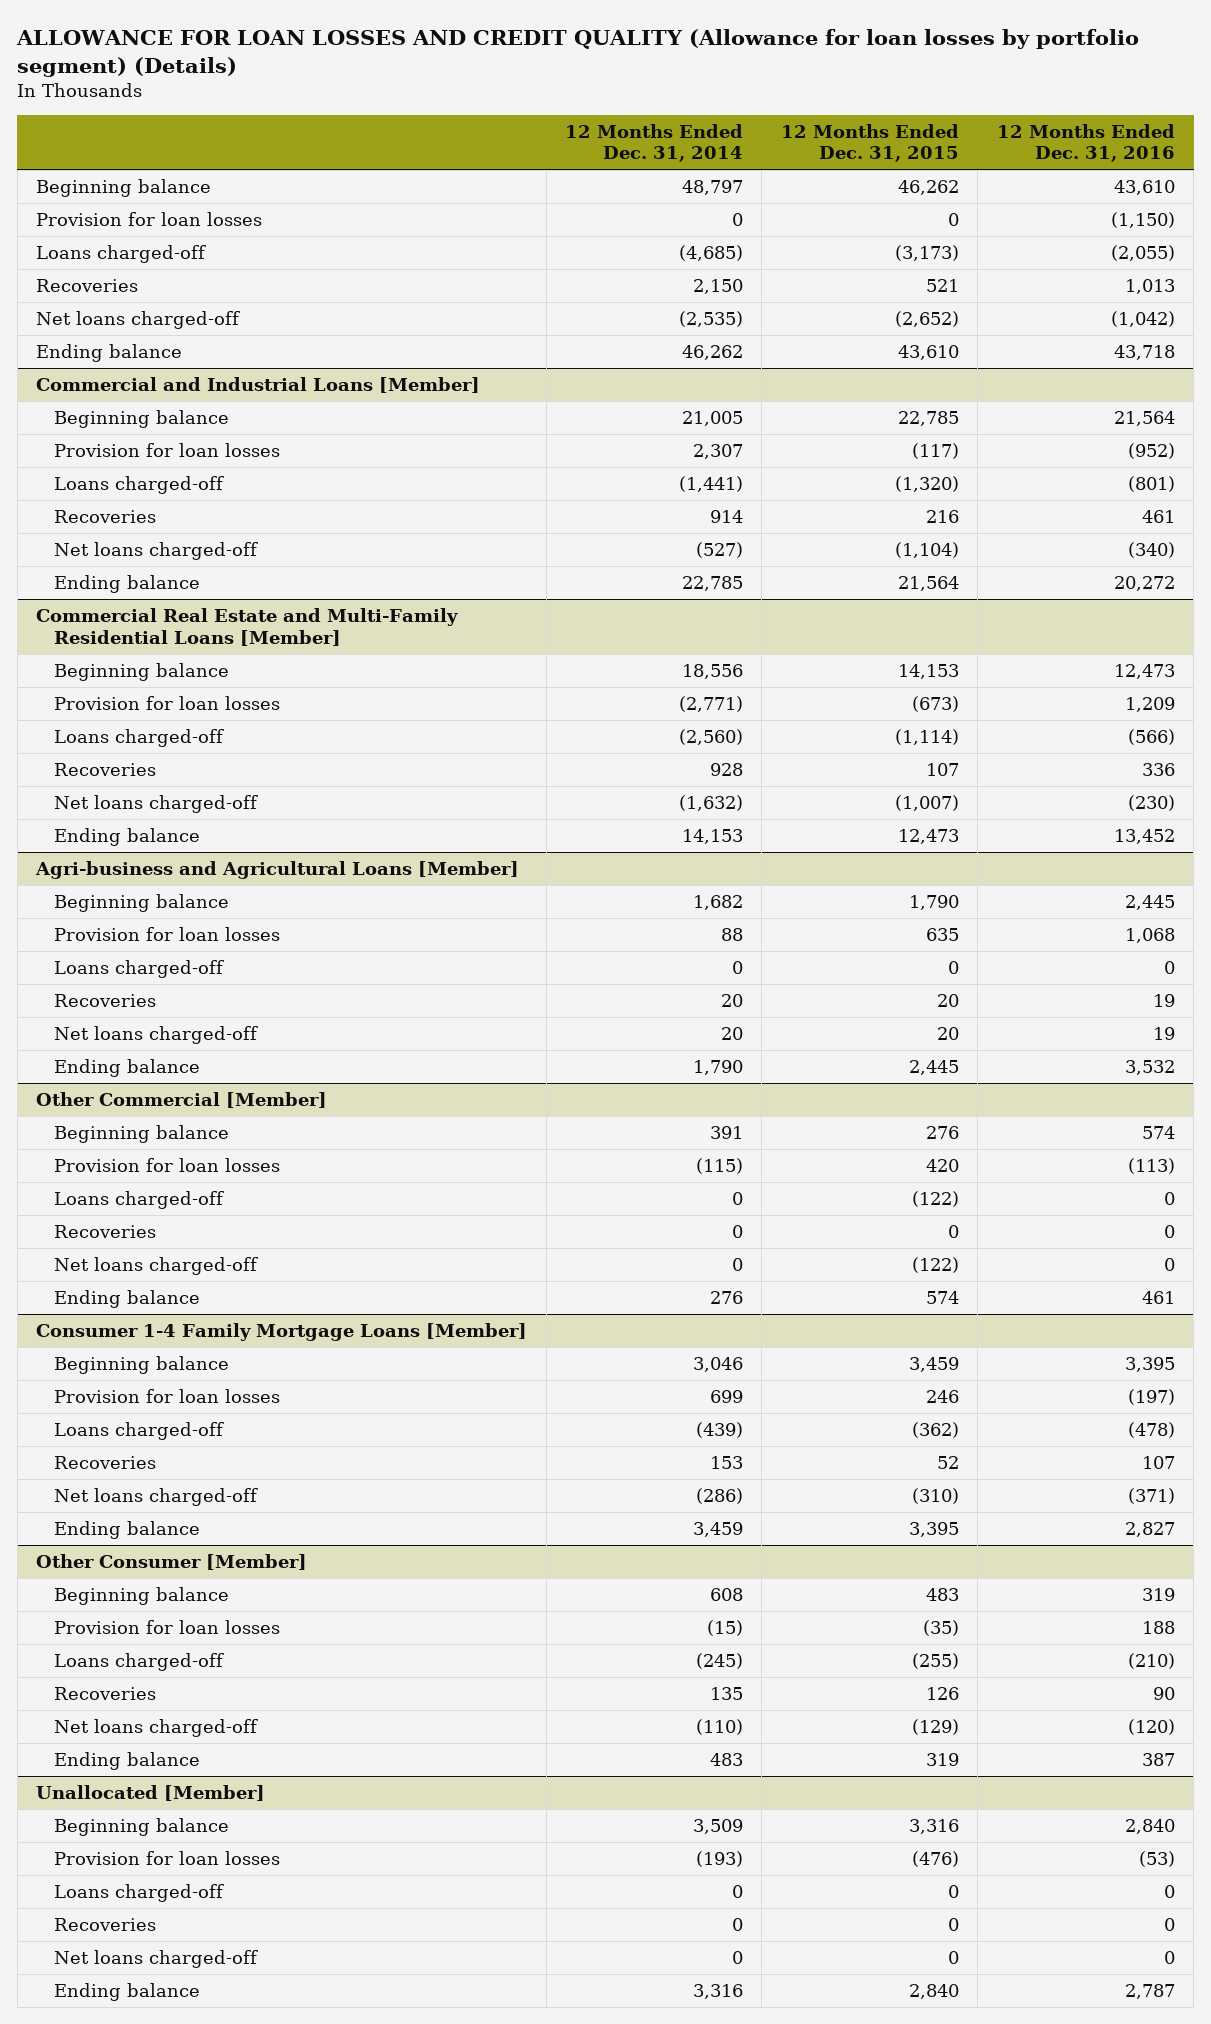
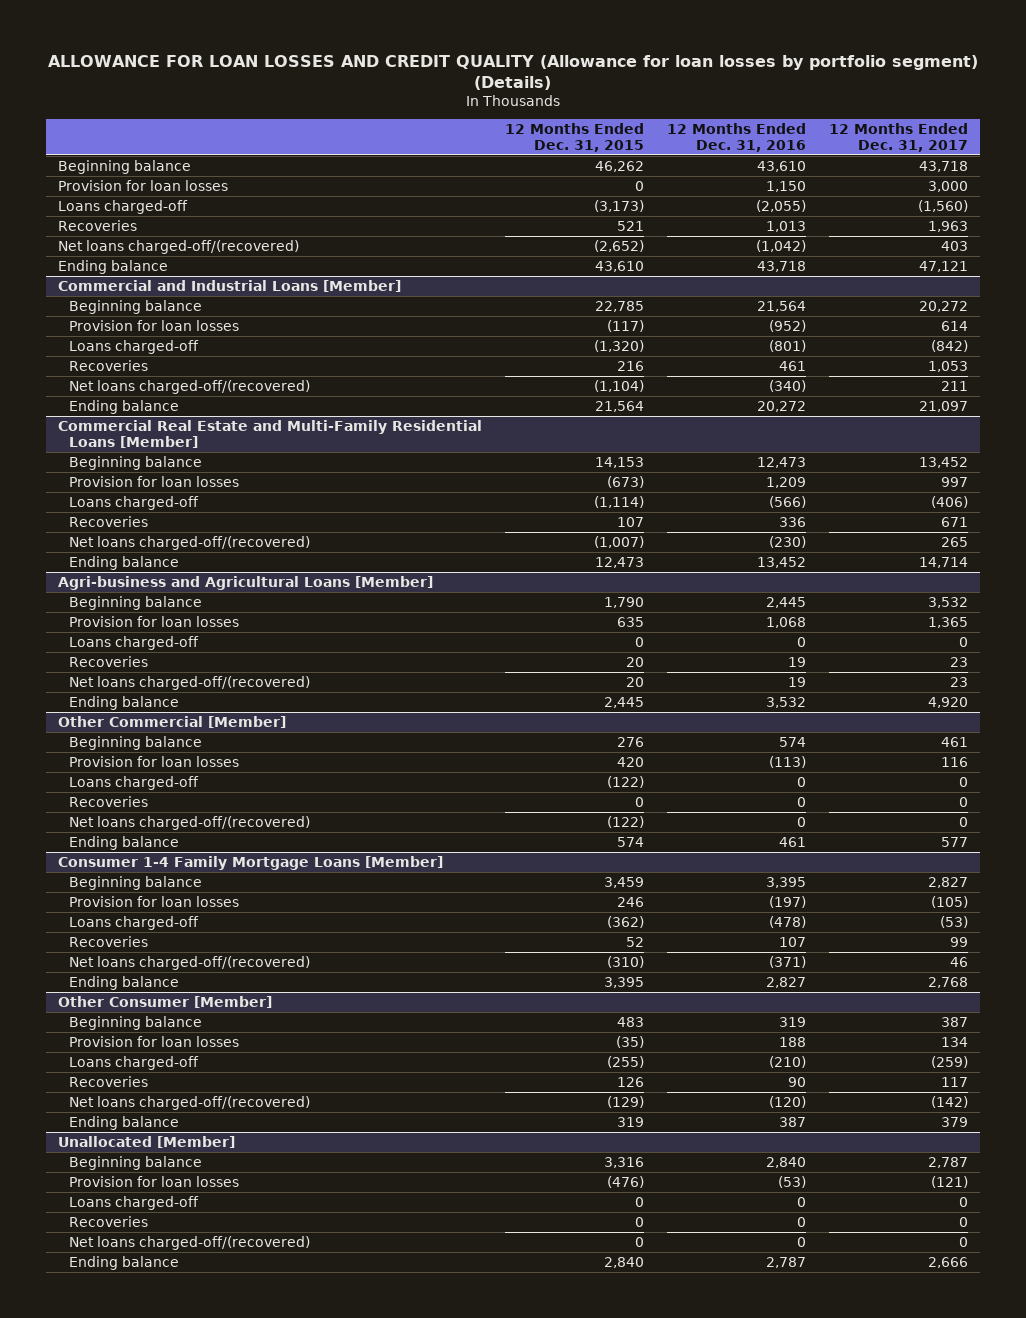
- | 12 Months Ended Dec. 31, 2014 | 12 Months Ended Dec. 31, 2015 | 12 Months Ended Dec. 31, 2016
+ | 12 Months Ended Dec. 31, 2015 | 12 Months Ended Dec. 31, 2016 | 12 Months Ended Dec. 31, 2017
- Provision for loan losses | 0 | 0 | (1,150)
+ Provision for loan losses | 0 | 1,150 | 3,000
- Net loans charged-off | (2,535) | (2,652) | (1,042)
+ Net loans charged-off/(recovered) | (2,652) | (1,042) | 403
@ Commercial and Industrial Loans [Member]
- Net loans charged-off | (527) | (1,104) | (340)
+ Net loans charged-off/(recovered) | (1,104) | (340) | 211
@ Commercial Real Estate and Multi-Family Residential Loans [Member]
- Net loans charged-off | (1,632) | (1,007) | (230)
+ Net loans charged-off/(recovered) | (1,007) | (230) | 265
@ Agri-business and Agricultural Loans [Member]
- Net loans charged-off | 20 | 20 | 19
+ Net loans charged-off/(recovered) | 20 | 19 | 23
@ Other Commercial [Member]
- Net loans charged-off | 0 | (122) | 0
+ Net loans charged-off/(recovered) | (122) | 0 | 0
@ Consumer 1-4 Family Mortgage Loans [Member]
- Net loans charged-off | (286) | (310) | (371)
+ Net loans charged-off/(recovered) | (310) | (371) | 46
@ Other Consumer [Member]
- Net loans charged-off | (110) | (129) | (120)
+ Net loans charged-off/(recovered) | (129) | (120) | (142)
@ Unallocated [Member]
- Net loans charged-off | 0 | 0 | 0
+ Net loans charged-off/(recovered) | 0 | 0 | 0

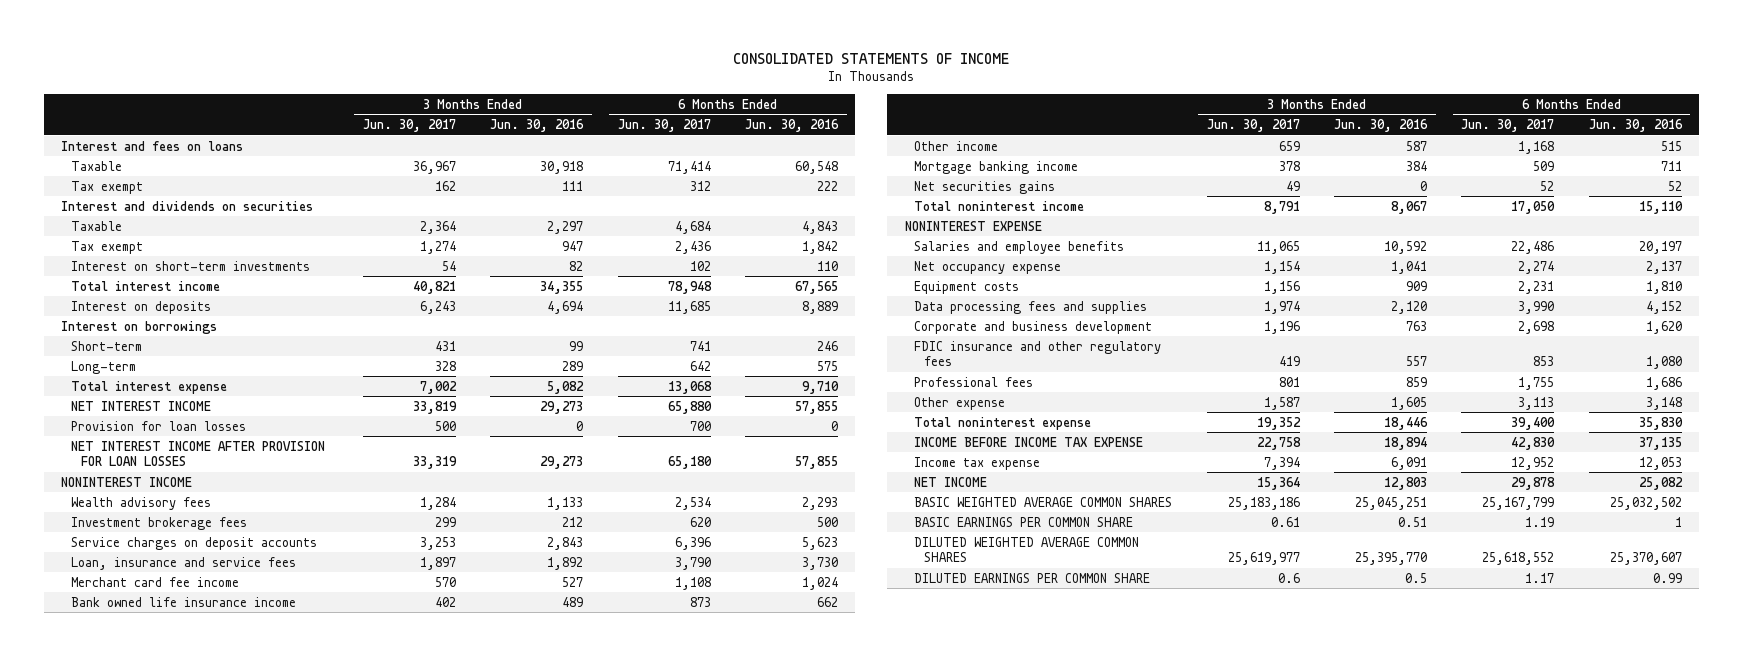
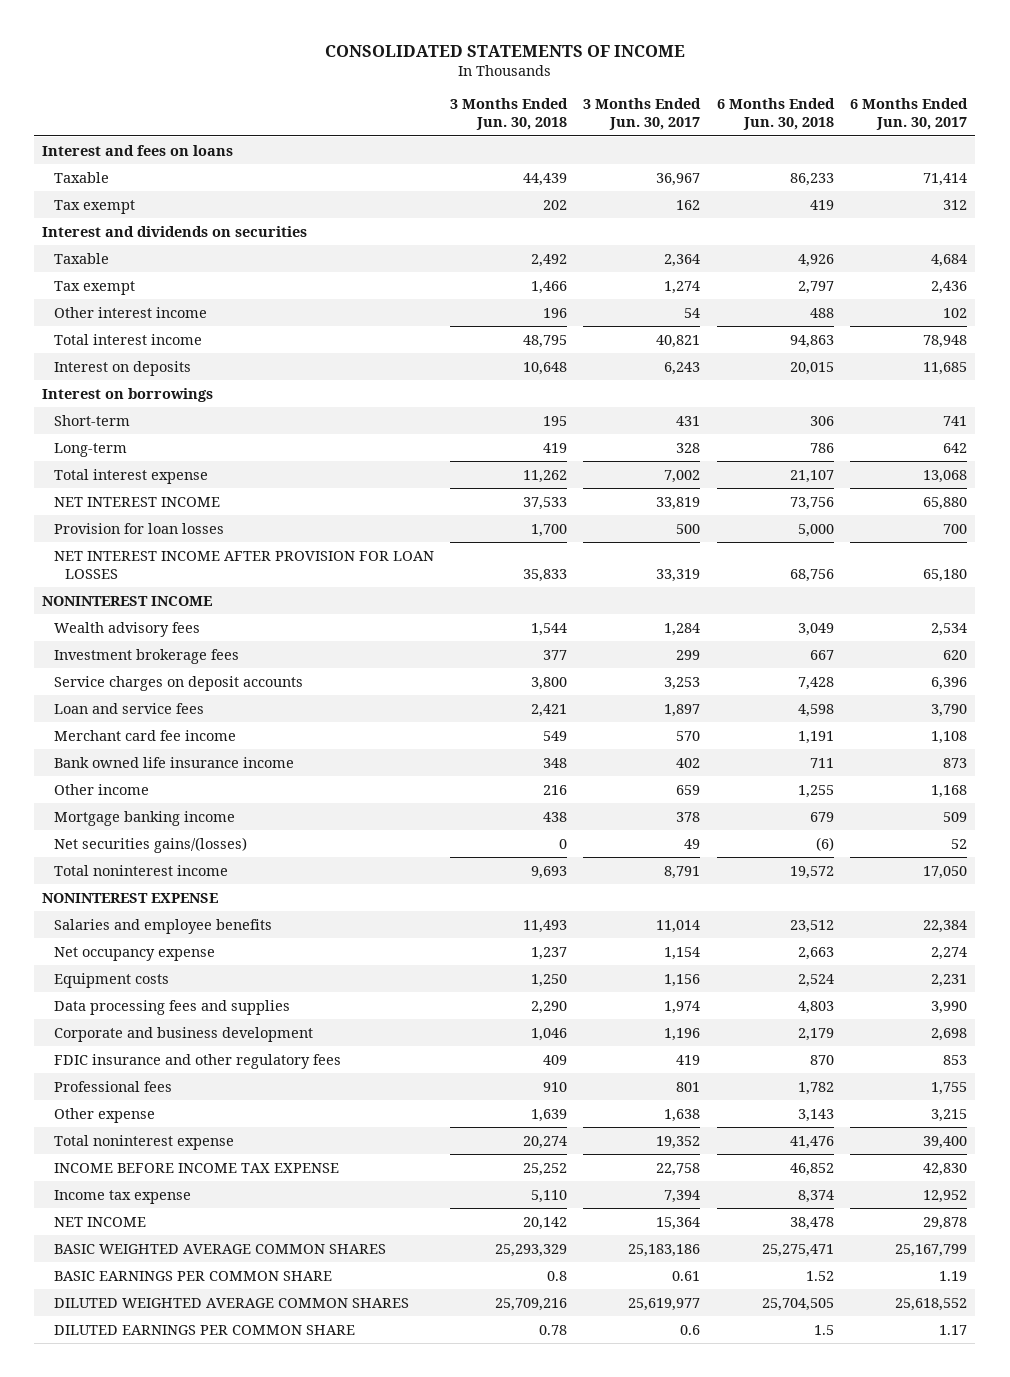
- | 3 Months Ended Jun. 30, 2017 | 3 Months Ended Jun. 30, 2016 | 6 Months Ended Jun. 30, 2017 | 6 Months Ended Jun. 30, 2016
+ | 3 Months Ended Jun. 30, 2018 | 3 Months Ended Jun. 30, 2017 | 6 Months Ended Jun. 30, 2018 | 6 Months Ended Jun. 30, 2017
- Interest on short-term investments | 54 | 82 | 102 | 110
+ Other interest income | 196 | 54 | 488 | 102
- Loan, insurance and service fees | 1,897 | 1,892 | 3,790 | 3,730
+ Loan and service fees | 2,421 | 1,897 | 4,598 | 3,790
- Net securities gains | 49 | 0 | 52 | 52
+ Net securities gains/(losses) | 0 | 49 | (6) | 52
- Salaries and employee benefits | 11,065 | 10,592 | 22,486 | 20,197
+ Salaries and employee benefits | 11,493 | 11,014 | 23,512 | 22,384
- Other expense | 1,587 | 1,605 | 3,113 | 3,148
+ Other expense | 1,639 | 1,638 | 3,143 | 3,215

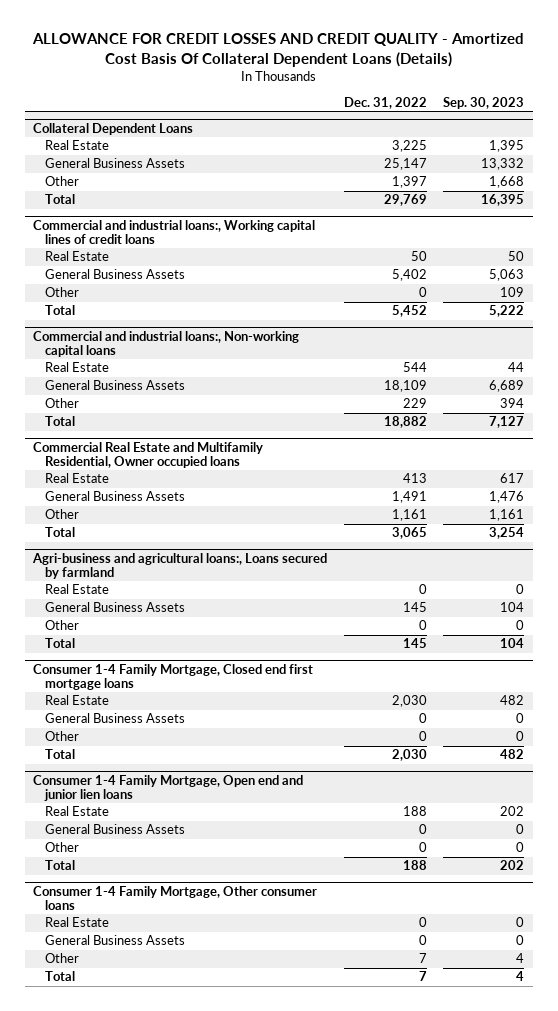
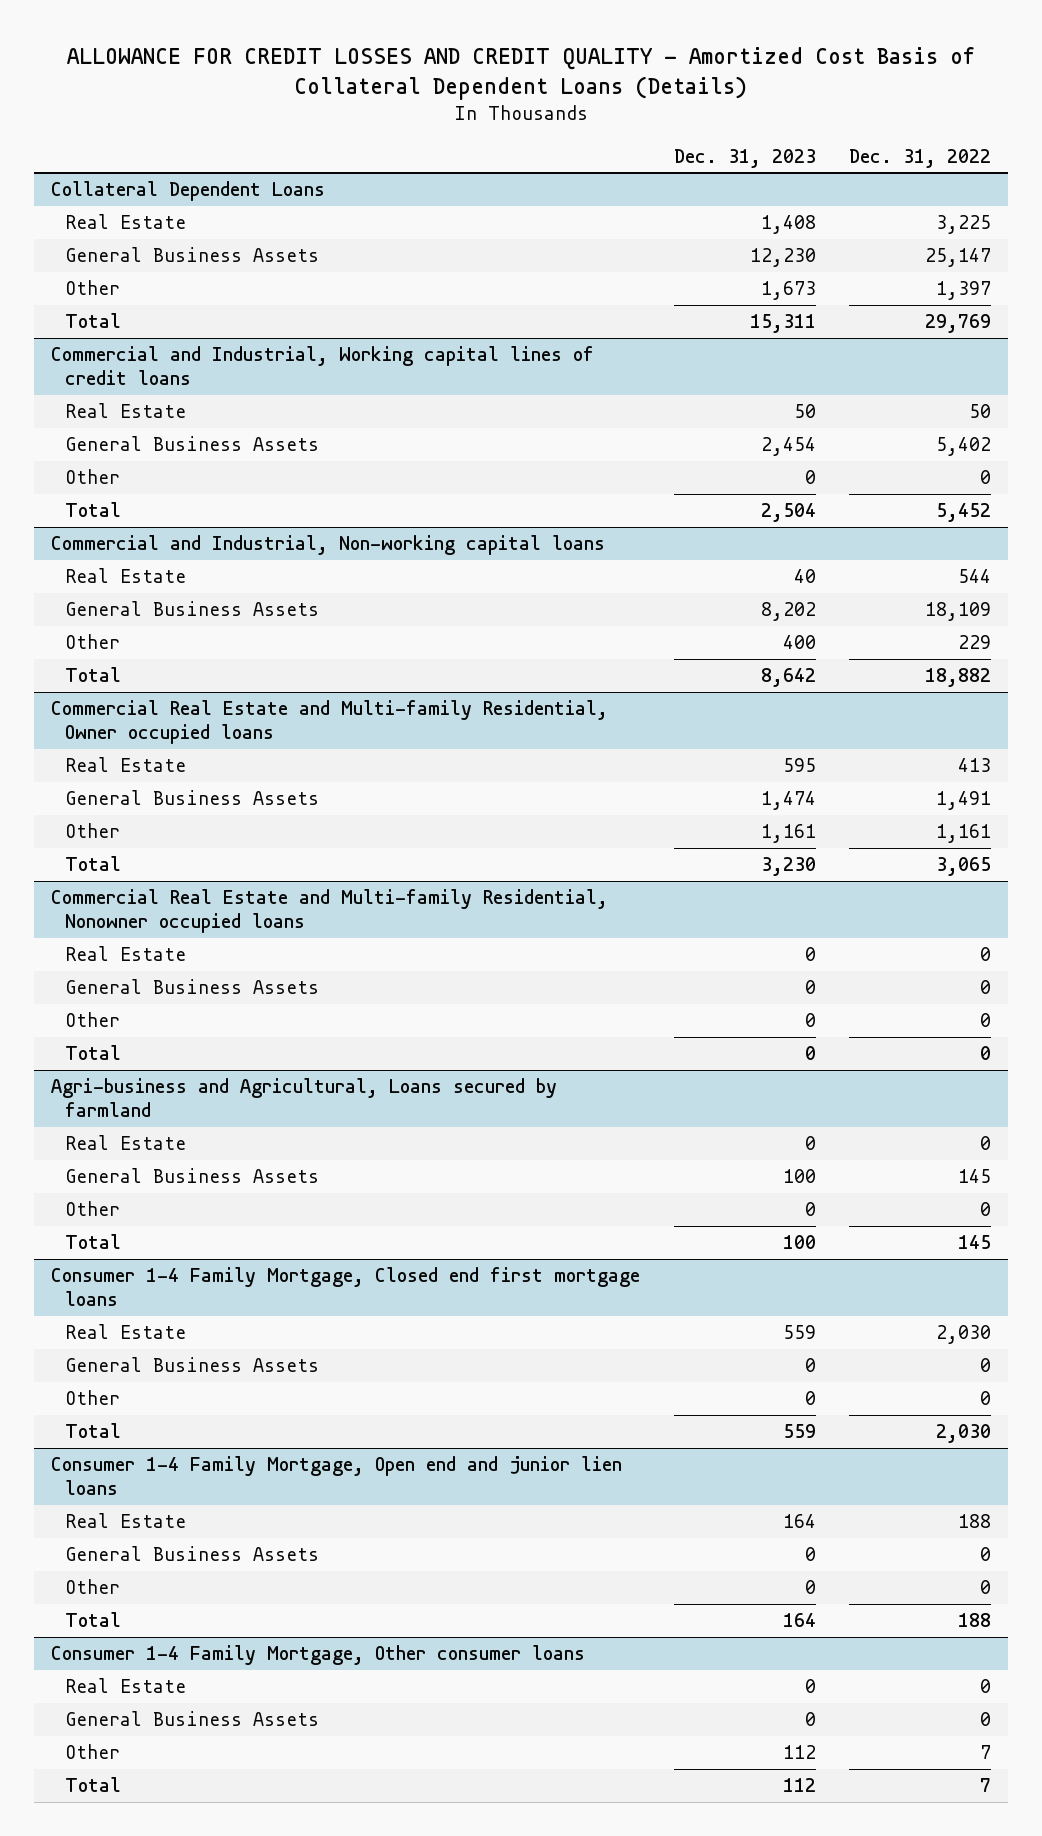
- ALLOWANCE FOR CREDIT LOSSES AND CREDIT QUALITY - Amortized Cost Basis Of Collateral Dependent Loans (Details)
+ ALLOWANCE FOR CREDIT LOSSES AND CREDIT QUALITY - Amortized Cost Basis of Collateral Dependent Loans (Details)
- | Dec. 31, 2022 | Sep. 30, 2023
+ | Dec. 31, 2023 | Dec. 31, 2022
- Commercial and industrial loans:, Working capital lines of credit loans
+ Commercial and Industrial, Working capital lines of credit loans
- Commercial and industrial loans:, Non-working capital loans
+ Commercial and Industrial, Non-working capital loans
- Commercial Real Estate and Multifamily Residential, Owner occupied loans
+ Commercial Real Estate and Multi-family Residential, Owner occupied loans
- Agri-business and agricultural loans:, Loans secured by farmland
+ Commercial Real Estate and Multi-family Residential, Nonowner occupied loans
+ General Business Assets | 0 | 0
+ Other | 0 | 0
+ Total | 0 | 0
+ Agri-business and Agricultural, Loans secured by farmland
+ Real Estate | 0 | 0

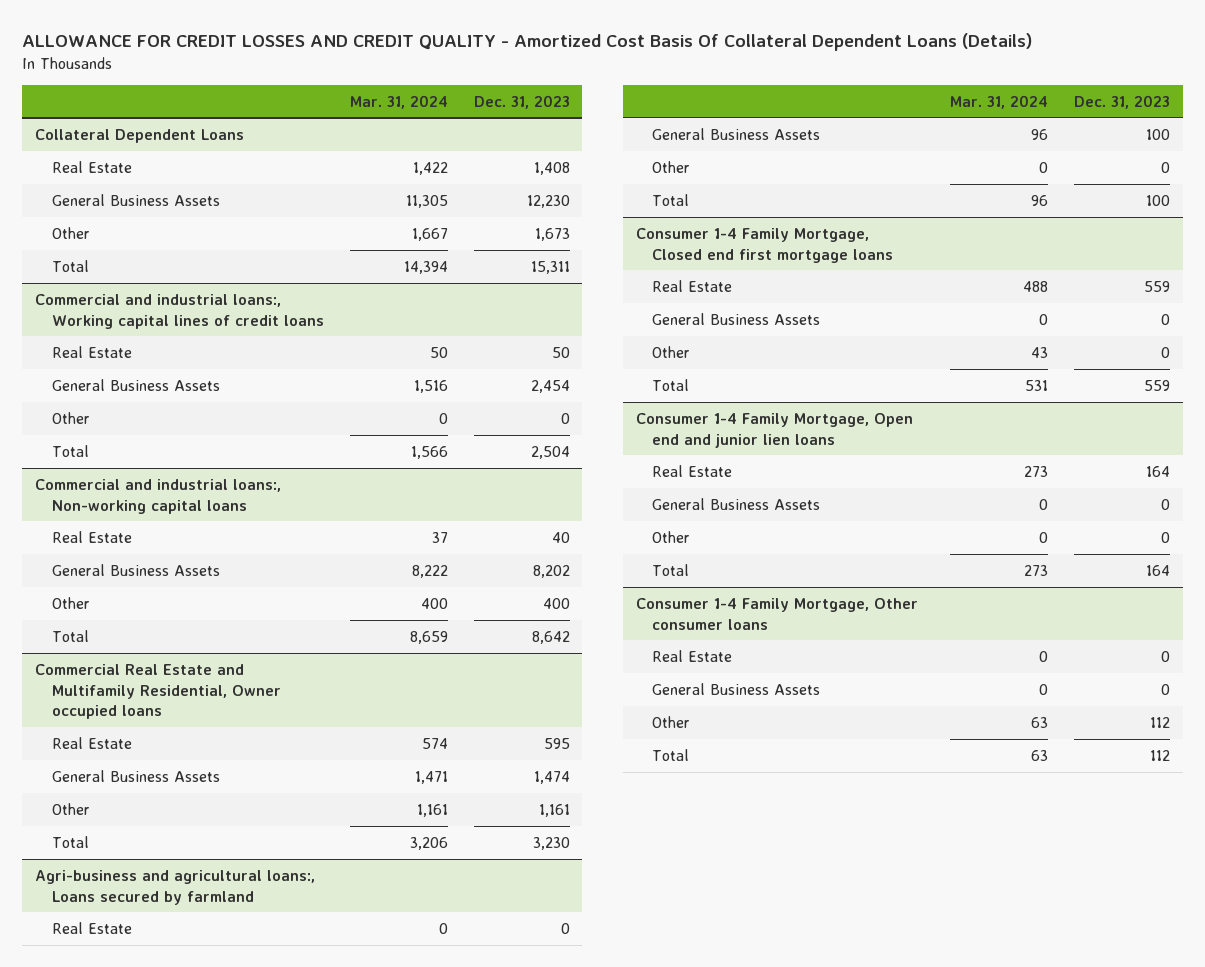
- ALLOWANCE FOR CREDIT LOSSES AND CREDIT QUALITY - Amortized Cost Basis of Collateral Dependent Loans (Details)
+ ALLOWANCE FOR CREDIT LOSSES AND CREDIT QUALITY - Amortized Cost Basis Of Collateral Dependent Loans (Details)
- | Dec. 31, 2023 | Dec. 31, 2022
+ | Mar. 31, 2024 | Dec. 31, 2023
- Commercial and Industrial, Working capital lines of credit loans
+ Commercial and industrial loans:, Working capital lines of credit loans
- Commercial and Industrial, Non-working capital loans
+ Commercial and industrial loans:, Non-working capital loans
- Commercial Real Estate and Multi-family Residential, Owner occupied loans
+ Commercial Real Estate and Multifamily Residential, Owner occupied loans
- Commercial Real Estate and Multi-family Residential, Nonowner occupied loans
- Real Estate | 0 | 0
- General Business Assets | 0 | 0
- Other | 0 | 0
- Total | 0 | 0
- Agri-business and Agricultural, Loans secured by farmland
+ Agri-business and agricultural loans:, Loans secured by farmland

